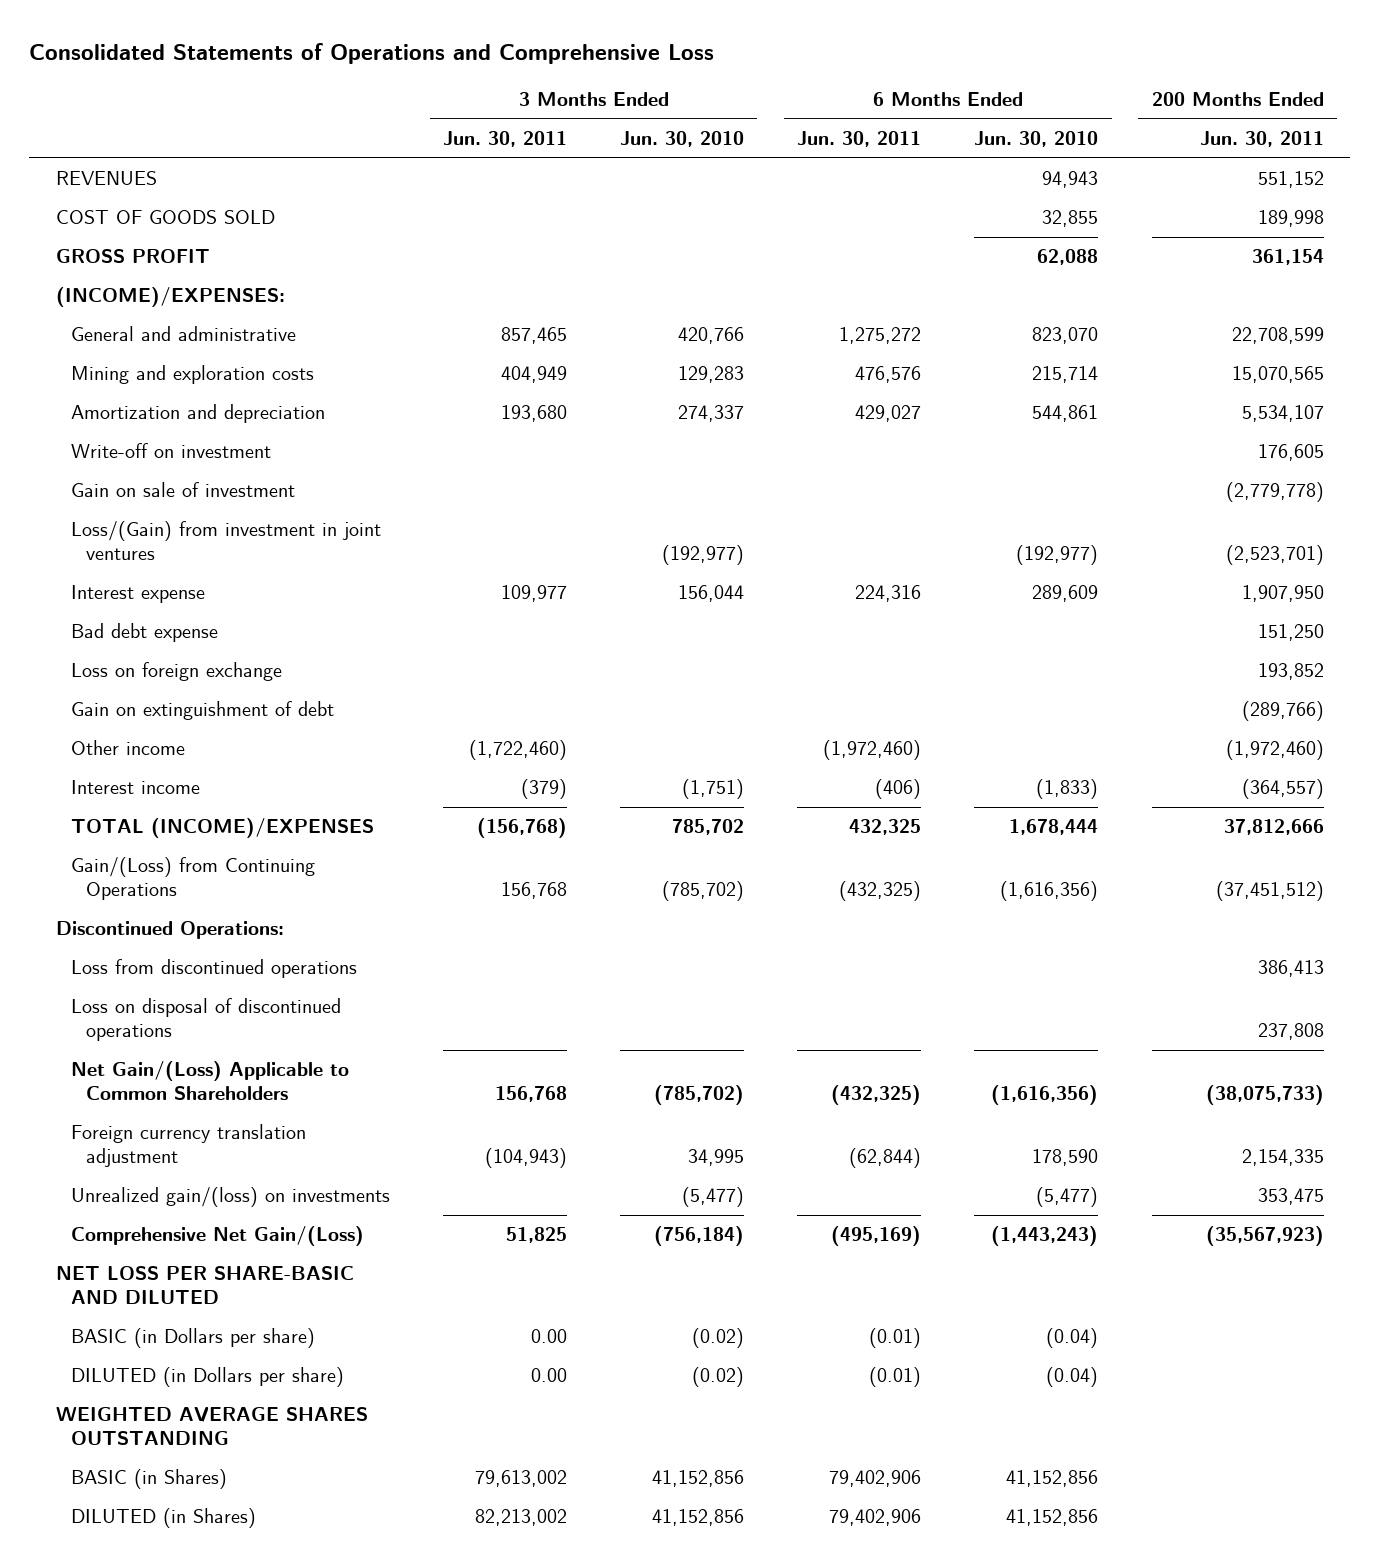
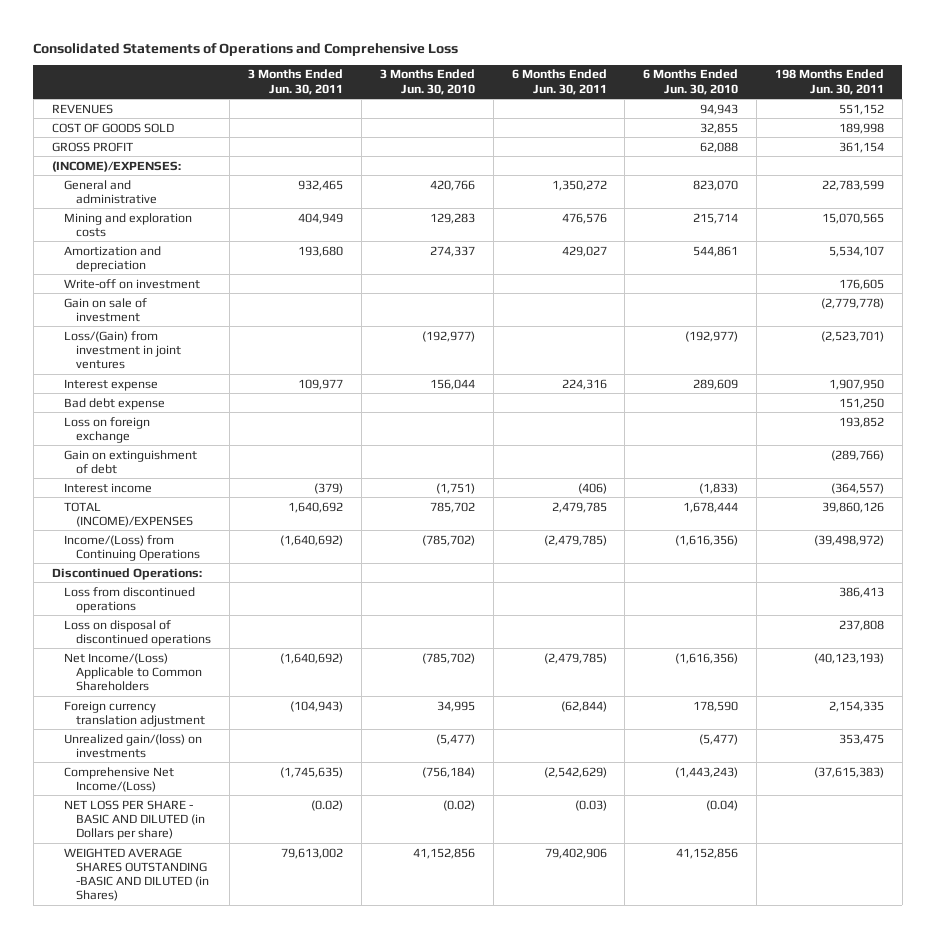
- | 3 Months Ended Jun. 30, 2011 | 3 Months Ended Jun. 30, 2010 | 6 Months Ended Jun. 30, 2011 | 6 Months Ended Jun. 30, 2010 | 200 Months Ended Jun. 30, 2011
+ | 3 Months Ended Jun. 30, 2011 | 3 Months Ended Jun. 30, 2010 | 6 Months Ended Jun. 30, 2011 | 6 Months Ended Jun. 30, 2010 | 198 Months Ended Jun. 30, 2011
- General and administrative | 857,465 | 420,766 | 1,275,272 | 823,070 | 22,708,599
+ General and administrative | 932,465 | 420,766 | 1,350,272 | 823,070 | 22,783,599
- Other income | (1,722,460) | | (1,972,460) | | (1,972,460)
- TOTAL (INCOME)/EXPENSES | (156,768) | 785,702 | 432,325 | 1,678,444 | 37,812,666
- Gain/(Loss) from Continuing Operations | 156,768 | (785,702) | (432,325) | (1,616,356) | (37,451,512)
+ TOTAL (INCOME)/EXPENSES | 1,640,692 | 785,702 | 2,479,785 | 1,678,444 | 39,860,126
+ Income/(Loss) from Continuing Operations | (1,640,692) | (785,702) | (2,479,785) | (1,616,356) | (39,498,972)
- Net Gain/(Loss) Applicable to Common Shareholders | 156,768 | (785,702) | (432,325) | (1,616,356) | (38,075,733)
+ Net Income/(Loss) Applicable to Common Shareholders | (1,640,692) | (785,702) | (2,479,785) | (1,616,356) | (40,123,193)
- Comprehensive Net Gain/(Loss) | 51,825 | (756,184) | (495,169) | (1,443,243) | (35,567,923)
- NET LOSS PER SHARE-BASIC AND DILUTED
- BASIC (in Dollars per share) | 0.00 | (0.02) | (0.01) | (0.04) |
- DILUTED (in Dollars per share) | 0.00 | (0.02) | (0.01) | (0.04) |
- WEIGHTED AVERAGE SHARES OUTSTANDING
- BASIC (in Shares) | 79,613,002 | 41,152,856 | 79,402,906 | 41,152,856 |
- DILUTED (in Shares) | 82,213,002 | 41,152,856 | 79,402,906 | 41,152,856 |
+ Comprehensive Net Income/(Loss) | (1,745,635) | (756,184) | (2,542,629) | (1,443,243) | (37,615,383)
+ NET LOSS PER SHARE - BASIC AND DILUTED (in Dollars per share) | (0.02) | (0.02) | (0.03) | (0.04) |
+ WEIGHTED AVERAGE SHARES OUTSTANDING -BASIC AND DILUTED (in Shares) | 79,613,002 | 41,152,856 | 79,402,906 | 41,152,856 |

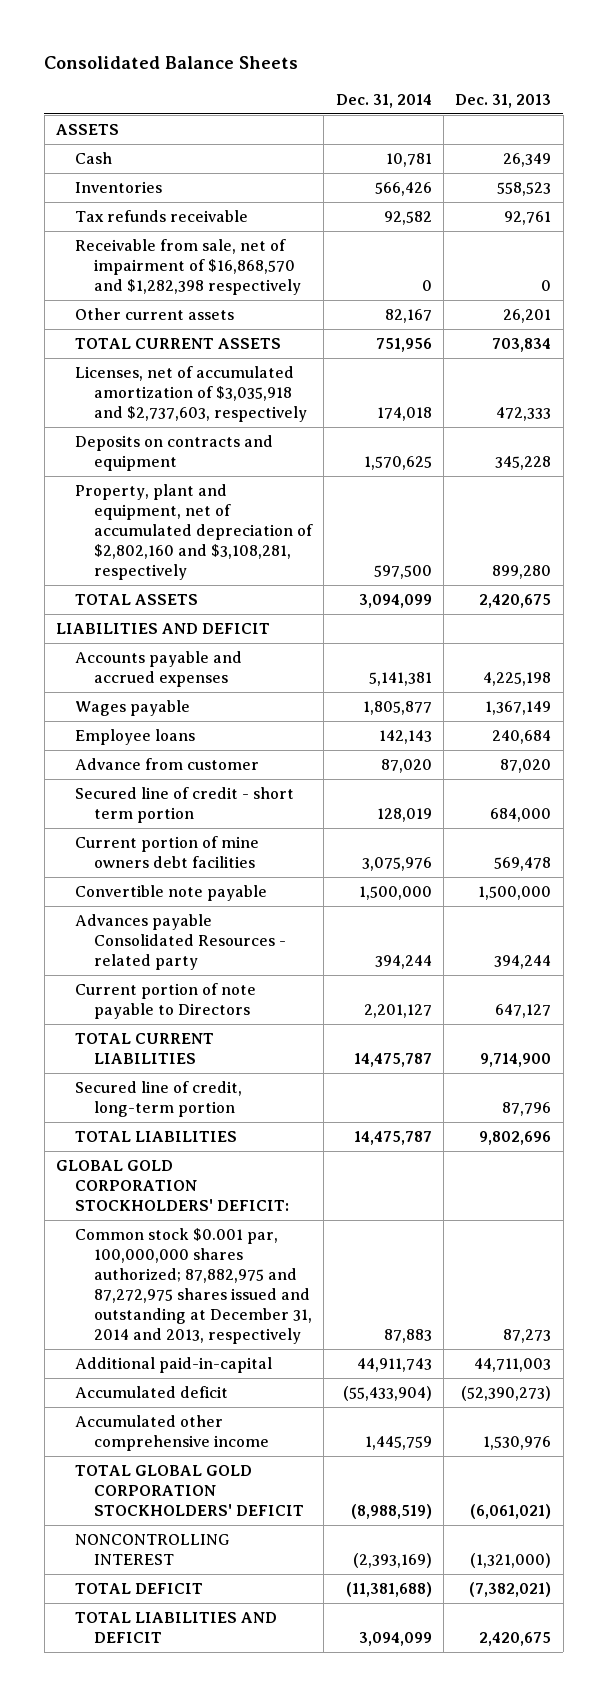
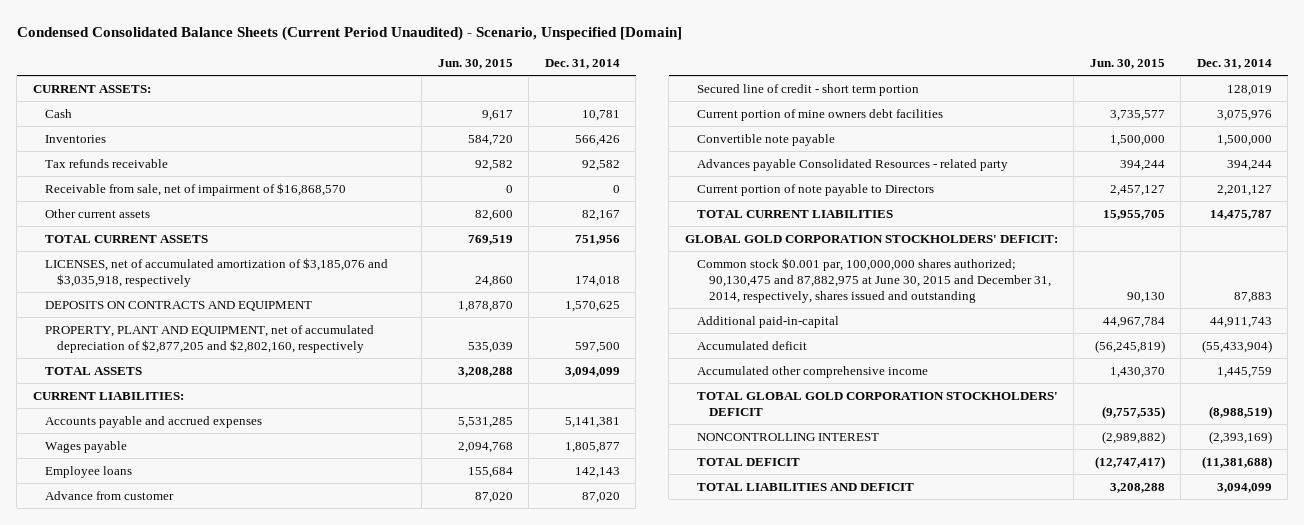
- Consolidated Balance Sheets
+ Condensed Consolidated Balance Sheets (Current Period Unaudited) - Scenario, Unspecified [Domain]
- | Dec. 31, 2014 | Dec. 31, 2013
+ | Jun. 30, 2015 | Dec. 31, 2014
- ASSETS
+ CURRENT ASSETS:
- Receivable from sale, net of impairment of $16,868,570 and $1,282,398 respectively | 0 | 0
+ Receivable from sale, net of impairment of $16,868,570 | 0 | 0
- Licenses, net of accumulated amortization of $3,035,918 and $2,737,603, respectively | 174,018 | 472,333
- Deposits on contracts and equipment | 1,570,625 | 345,228
- Property, plant and equipment, net of accumulated depreciation of $2,802,160 and $3,108,281, respectively | 597,500 | 899,280
+ LICENSES, net of accumulated amortization of $3,185,076 and $3,035,918, respectively | 24,860 | 174,018
+ DEPOSITS ON CONTRACTS AND EQUIPMENT | 1,878,870 | 1,570,625
+ PROPERTY, PLANT AND EQUIPMENT, net of accumulated depreciation of $2,877,205 and $2,802,160, respectively | 535,039 | 597,500
- LIABILITIES AND DEFICIT
+ CURRENT LIABILITIES:
- Secured line of credit, long-term portion | | 87,796
- TOTAL LIABILITIES | 14,475,787 | 9,802,696
- Common stock $0.001 par, 100,000,000 shares authorized; 87,882,975 and 87,272,975 shares issued and outstanding at December 31, 2014 and 2013, respectively | 87,883 | 87,273
+ Common stock $0.001 par, 100,000,000 shares authorized; 90,130,475 and 87,882,975 at June 30, 2015 and December 31, 2014, respectively, shares issued and outstanding | 90,130 | 87,883

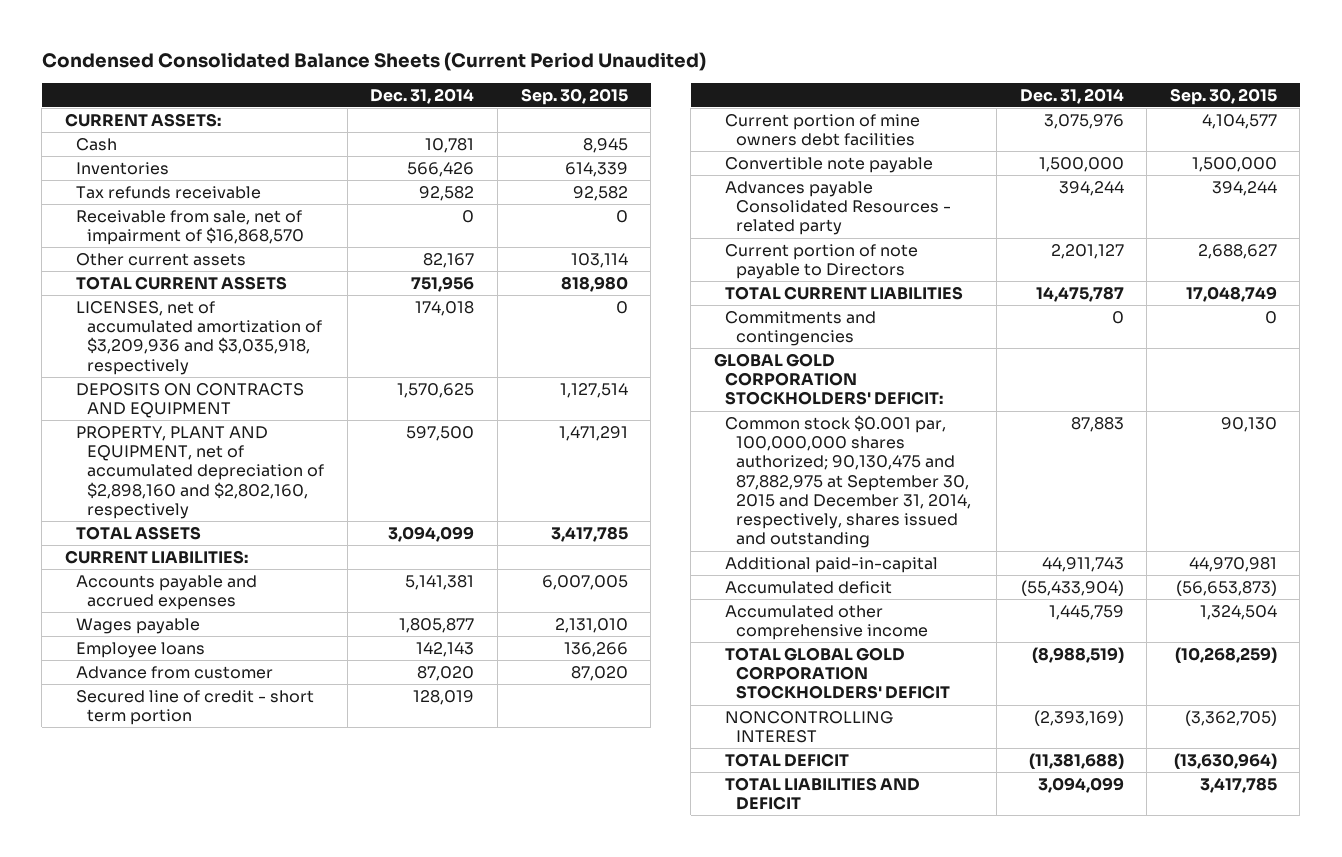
- Condensed Consolidated Balance Sheets (Current Period Unaudited) - Scenario, Unspecified [Domain]
+ Condensed Consolidated Balance Sheets (Current Period Unaudited)
- | Jun. 30, 2015 | Dec. 31, 2014
+ | Dec. 31, 2014 | Sep. 30, 2015
- LICENSES, net of accumulated amortization of $3,185,076 and $3,035,918, respectively | 24,860 | 174,018
+ LICENSES, net of accumulated amortization of $3,209,936 and $3,035,918, respectively | 174,018 | 0
- PROPERTY, PLANT AND EQUIPMENT, net of accumulated depreciation of $2,877,205 and $2,802,160, respectively | 535,039 | 597,500
+ PROPERTY, PLANT AND EQUIPMENT, net of accumulated depreciation of $2,898,160 and $2,802,160, respectively | 597,500 | 1,471,291
+ Commitments and contingencies | 0 | 0
- Common stock $0.001 par, 100,000,000 shares authorized; 90,130,475 and 87,882,975 at June 30, 2015 and December 31, 2014, respectively, shares issued and outstanding | 90,130 | 87,883
+ Common stock $0.001 par, 100,000,000 shares authorized; 90,130,475 and 87,882,975 at September 30, 2015 and December 31, 2014, respectively, shares issued and outstanding | 87,883 | 90,130

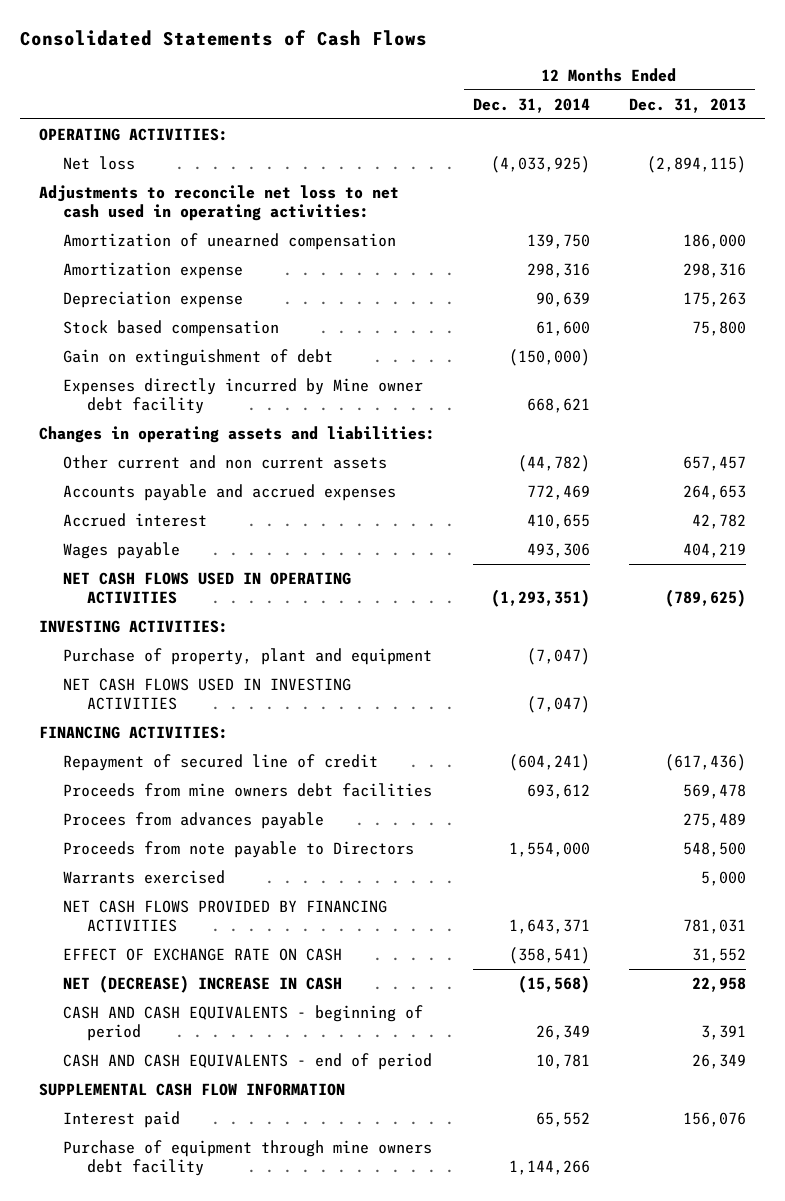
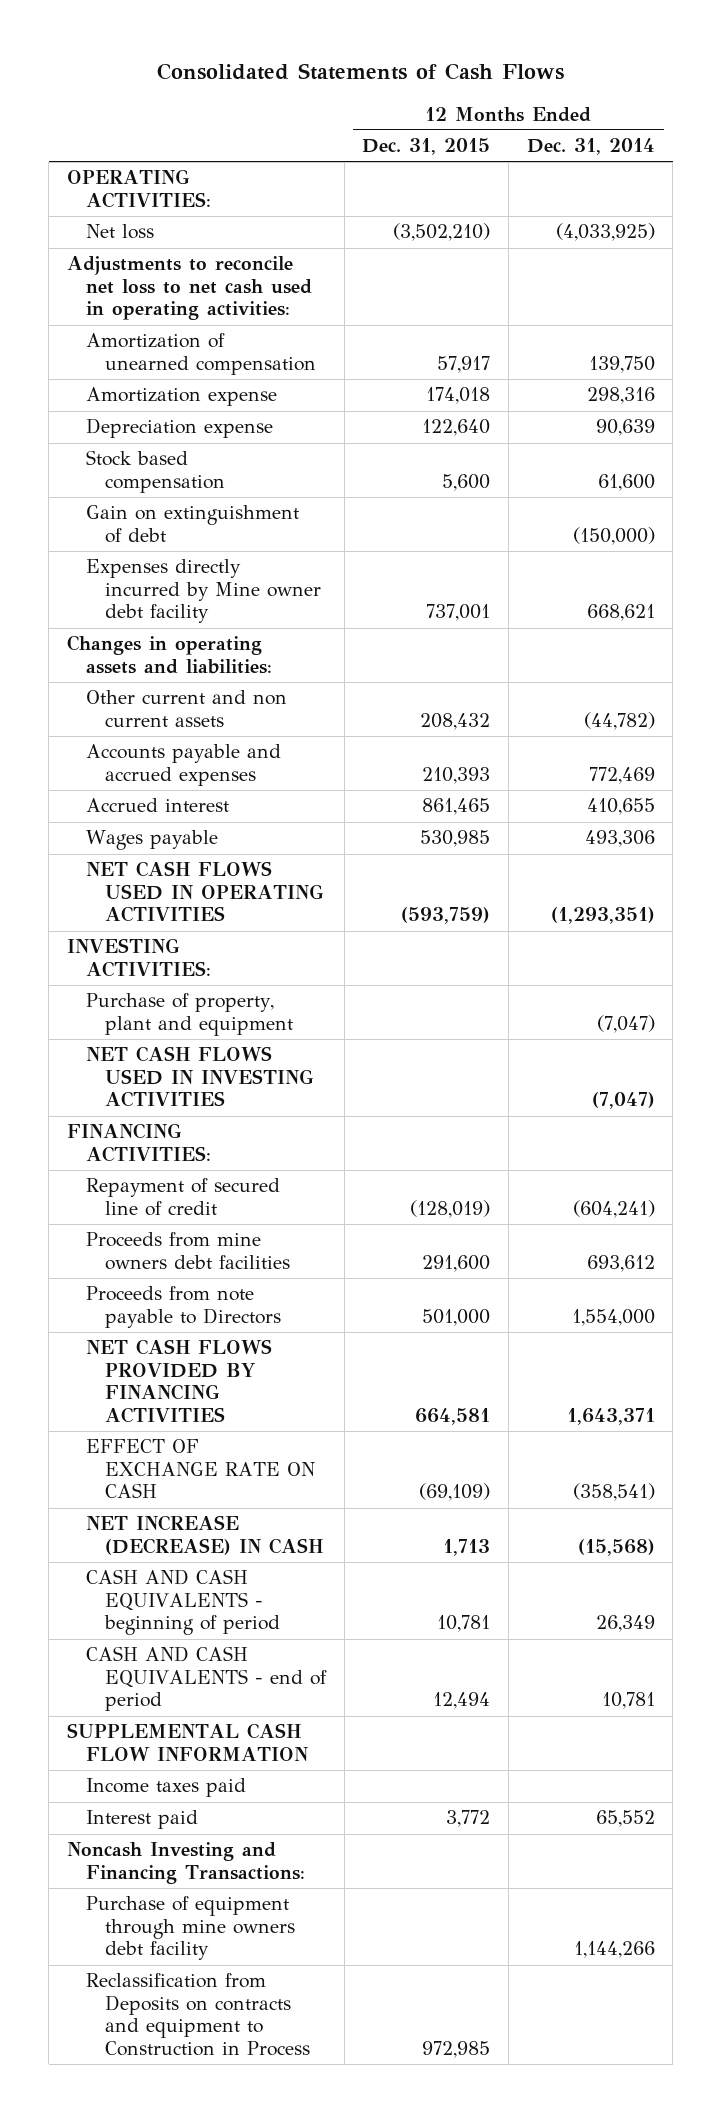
- | 12 Months Ended Dec. 31, 2014 | 12 Months Ended Dec. 31, 2013
+ | 12 Months Ended Dec. 31, 2015 | 12 Months Ended Dec. 31, 2014
- Procees from advances payable | | 275,489
- Warrants exercised | | 5,000
- NET (DECREASE) INCREASE IN CASH | (15,568) | 22,958
+ NET INCREASE (DECREASE) IN CASH | 1,713 | (15,568)
+ Income taxes paid
+ Noncash Investing and Financing Transactions:
+ Reclassification from Deposits on contracts and equipment to Construction in Process | 972,985 |

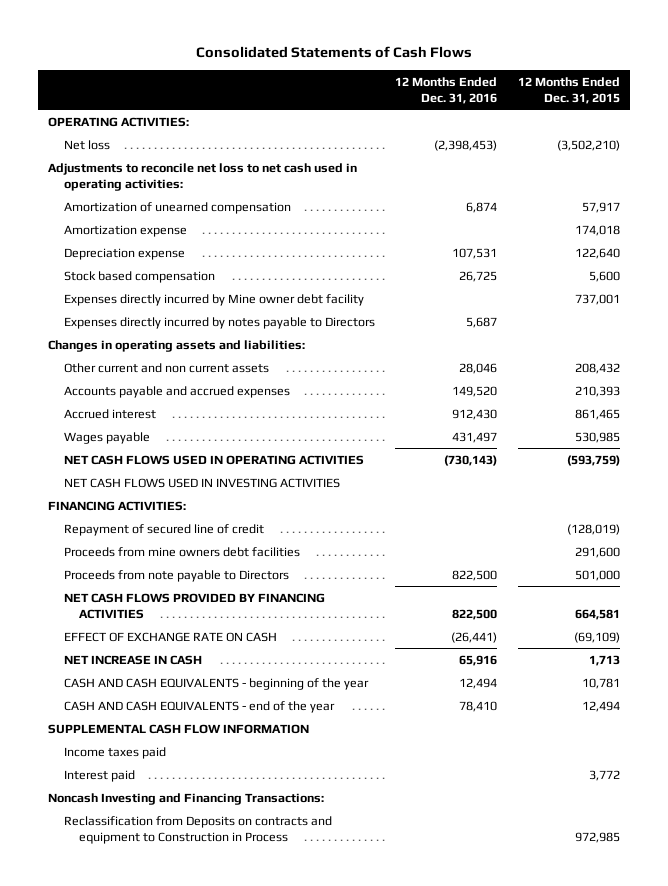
- | 12 Months Ended Dec. 31, 2015 | 12 Months Ended Dec. 31, 2014
+ | 12 Months Ended Dec. 31, 2016 | 12 Months Ended Dec. 31, 2015
- Gain on extinguishment of debt | | (150,000)
+ Expenses directly incurred by notes payable to Directors | 5,687 |
- INVESTING ACTIVITIES:
- Purchase of property, plant and equipment | | (7,047)
- NET INCREASE (DECREASE) IN CASH | 1,713 | (15,568)
- CASH AND CASH EQUIVALENTS - beginning of period | 10,781 | 26,349
- CASH AND CASH EQUIVALENTS - end of period | 12,494 | 10,781
+ NET INCREASE IN CASH | 65,916 | 1,713
+ CASH AND CASH EQUIVALENTS - beginning of the year | 12,494 | 10,781
+ CASH AND CASH EQUIVALENTS - end of the year | 78,410 | 12,494
- Purchase of equipment through mine owners debt facility | | 1,144,266

